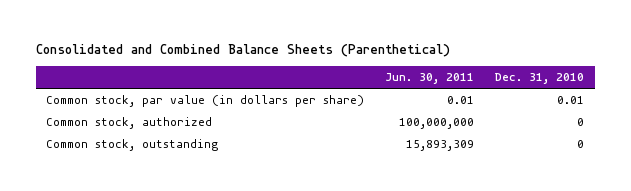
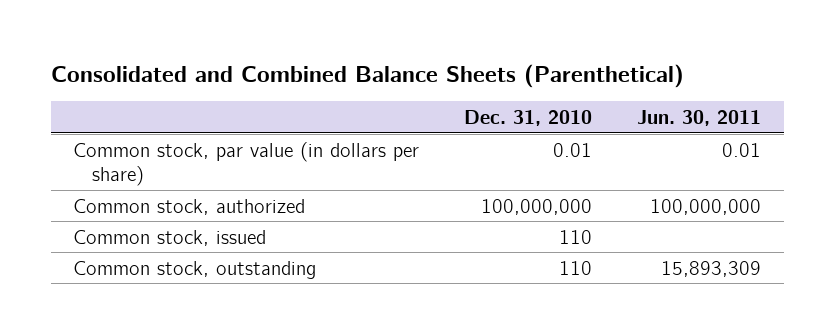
- | Jun. 30, 2011 | Dec. 31, 2010
+ | Dec. 31, 2010 | Jun. 30, 2011
- Common stock, authorized | 100,000,000 | 0
- Common stock, outstanding | 15,893,309 | 0
+ Common stock, authorized | 100,000,000 | 100,000,000
+ Common stock, issued | 110 |
+ Common stock, outstanding | 110 | 15,893,309

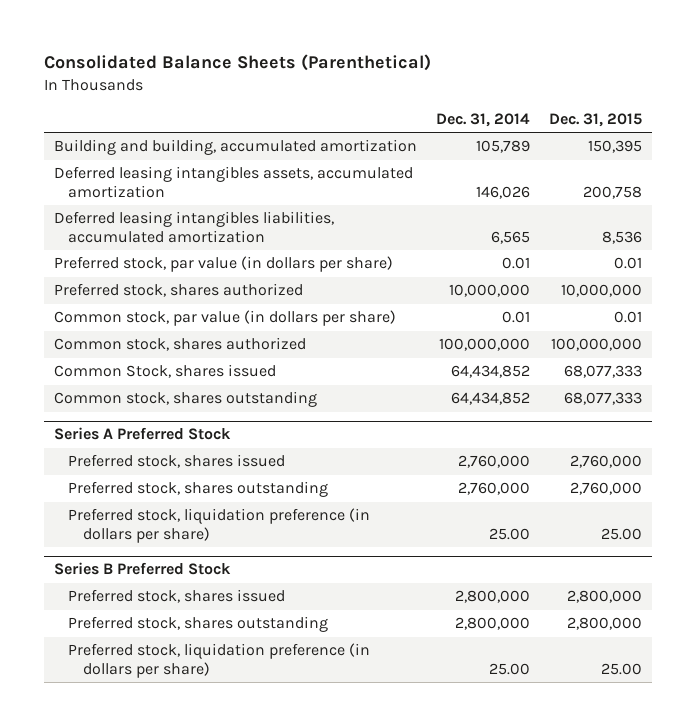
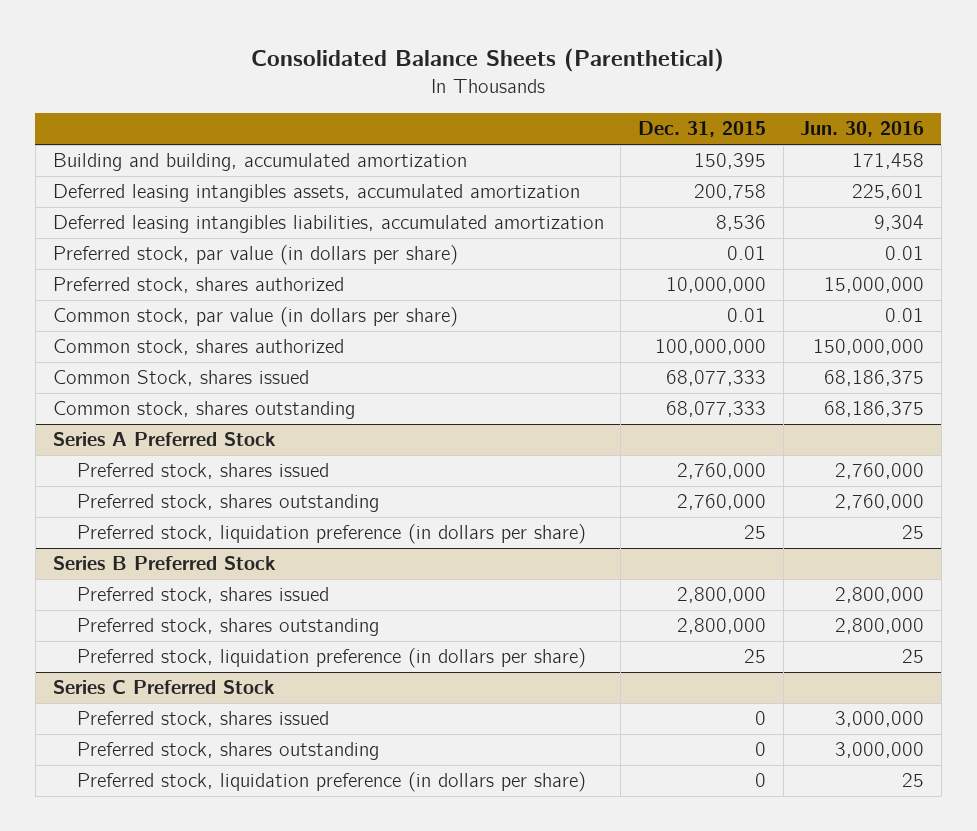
- | Dec. 31, 2014 | Dec. 31, 2015
+ | Dec. 31, 2015 | Jun. 30, 2016
@ Series A Preferred Stock
- Preferred stock, liquidation preference (in dollars per share) | 25.00 | 25.00
+ Preferred stock, liquidation preference (in dollars per share) | 25 | 25
@ Series B Preferred Stock
- Preferred stock, liquidation preference (in dollars per share) | 25.00 | 25.00
+ Preferred stock, liquidation preference (in dollars per share) | 25 | 25
+ Series C Preferred Stock
+ Preferred stock, shares issued | 0 | 3,000,000
+ Preferred stock, shares outstanding | 0 | 3,000,000
+ Preferred stock, liquidation preference (in dollars per share) | 0 | 25

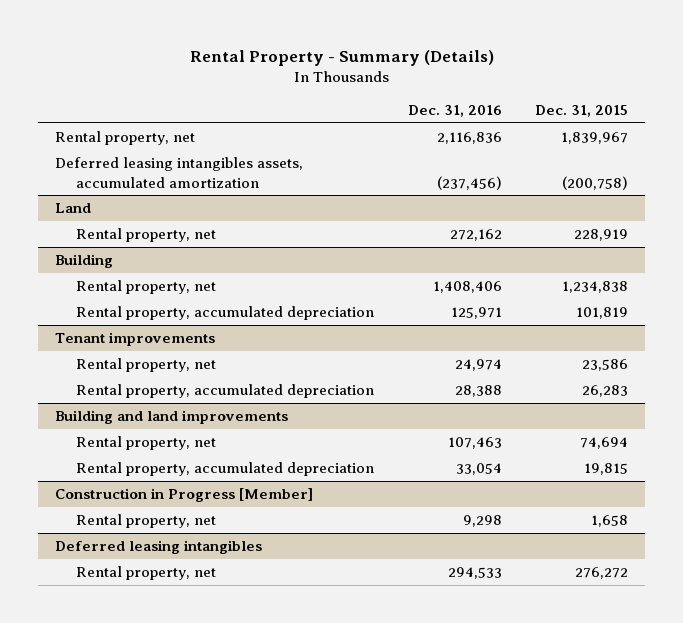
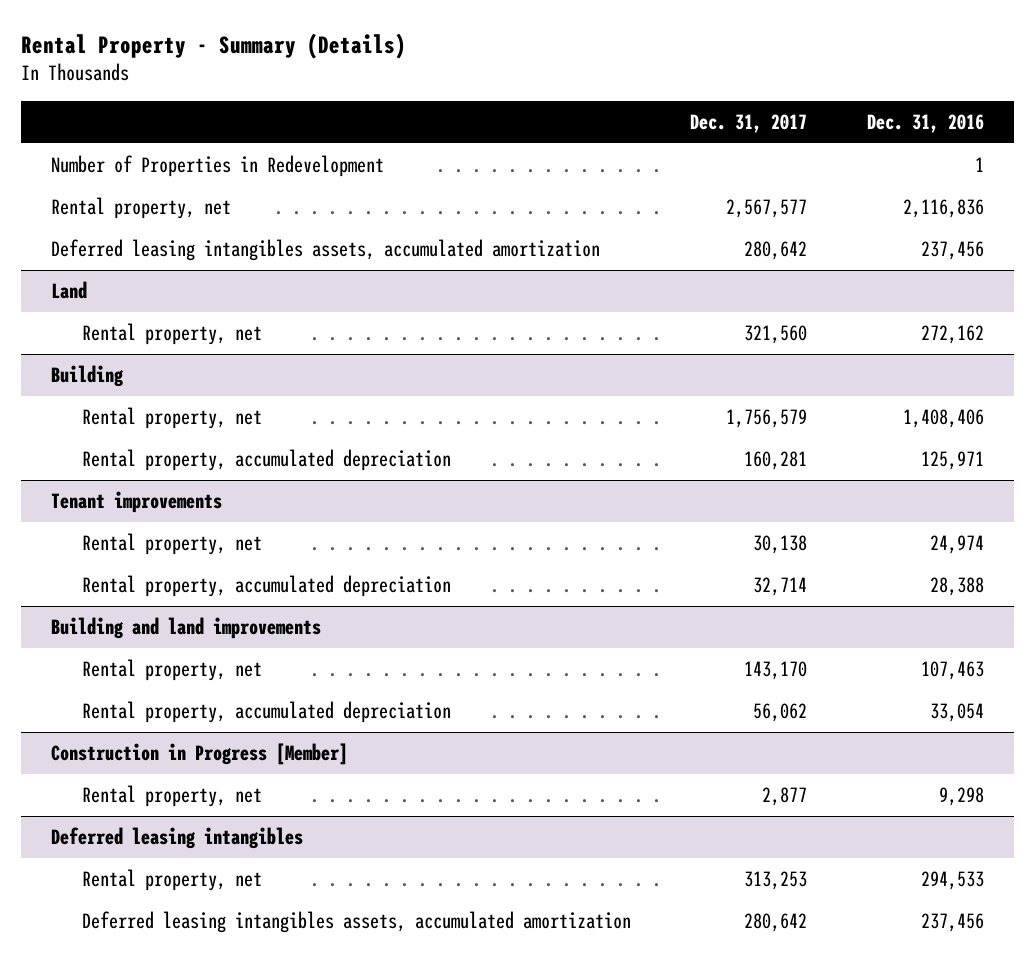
- | Dec. 31, 2016 | Dec. 31, 2015
+ | Dec. 31, 2017 | Dec. 31, 2016
+ Number of Properties in Redevelopment | | 1
- Deferred leasing intangibles assets, accumulated amortization | (237,456) | (200,758)
+ Deferred leasing intangibles assets, accumulated amortization | 280,642 | 237,456
@ Deferred leasing intangibles
+ Deferred leasing intangibles assets, accumulated amortization | 280,642 | 237,456

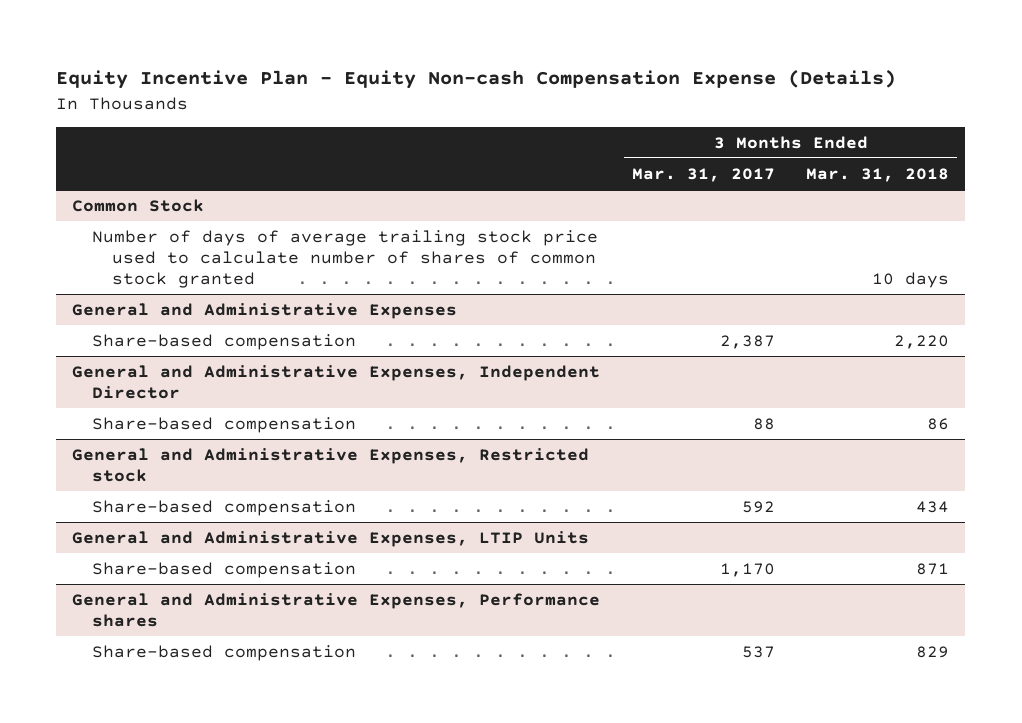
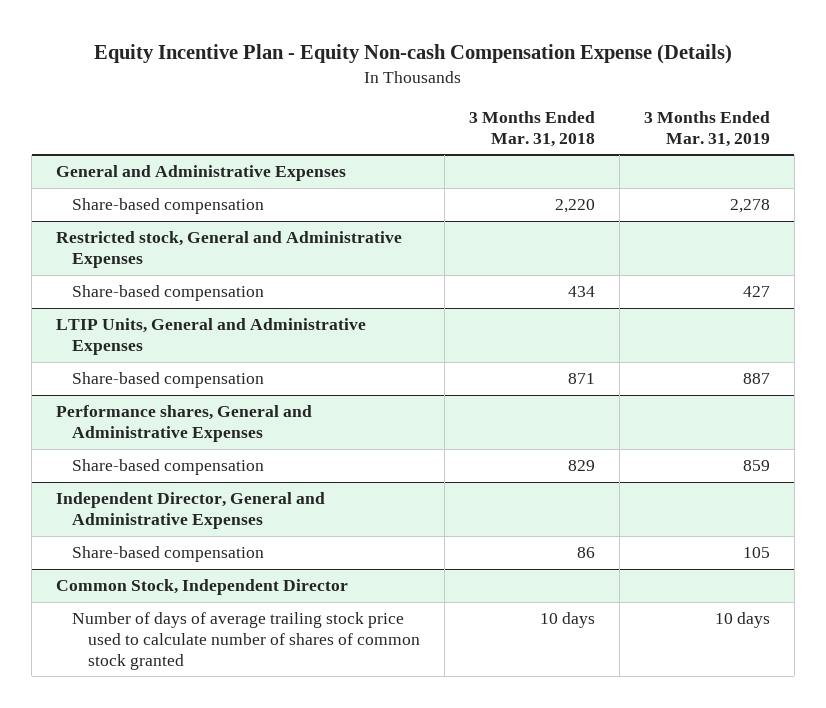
- | 3 Months Ended Mar. 31, 2017 | 3 Months Ended Mar. 31, 2018
+ | 3 Months Ended Mar. 31, 2018 | 3 Months Ended Mar. 31, 2019
- Common Stock
- Number of days of average trailing stock price used to calculate number of shares of common stock granted | | 10 days
- General and Administrative Expenses, Independent Director
- Share-based compensation | 88 | 86
- General and Administrative Expenses, Restricted stock
+ Restricted stock, General and Administrative Expenses
- General and Administrative Expenses, LTIP Units
+ LTIP Units, General and Administrative Expenses
- General and Administrative Expenses, Performance shares
+ Performance shares, General and Administrative Expenses
+ Independent Director, General and Administrative Expenses
+ Share-based compensation | 86 | 105
+ Common Stock, Independent Director
+ Number of days of average trailing stock price used to calculate number of shares of common stock granted | 10 days | 10 days

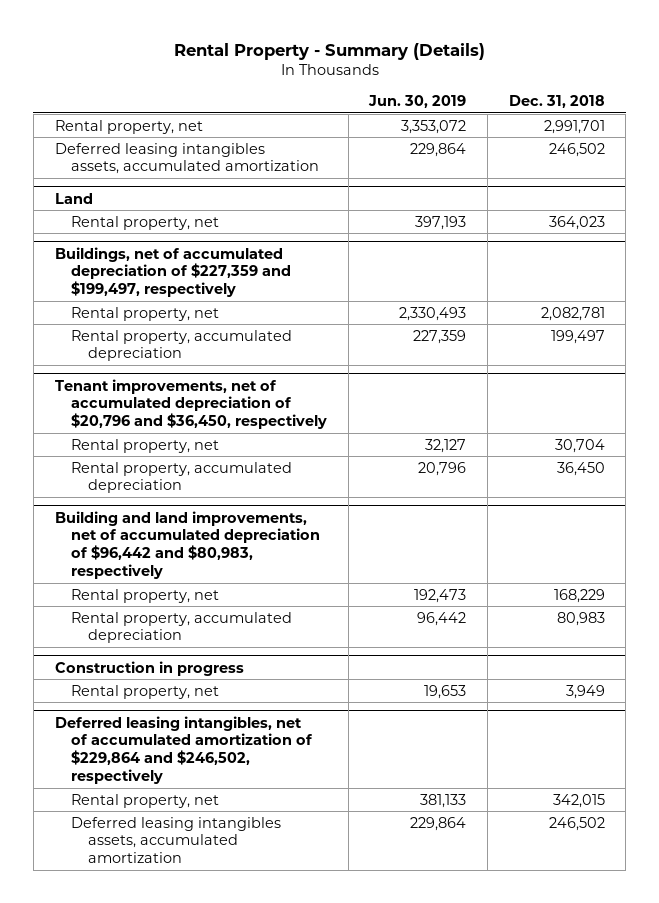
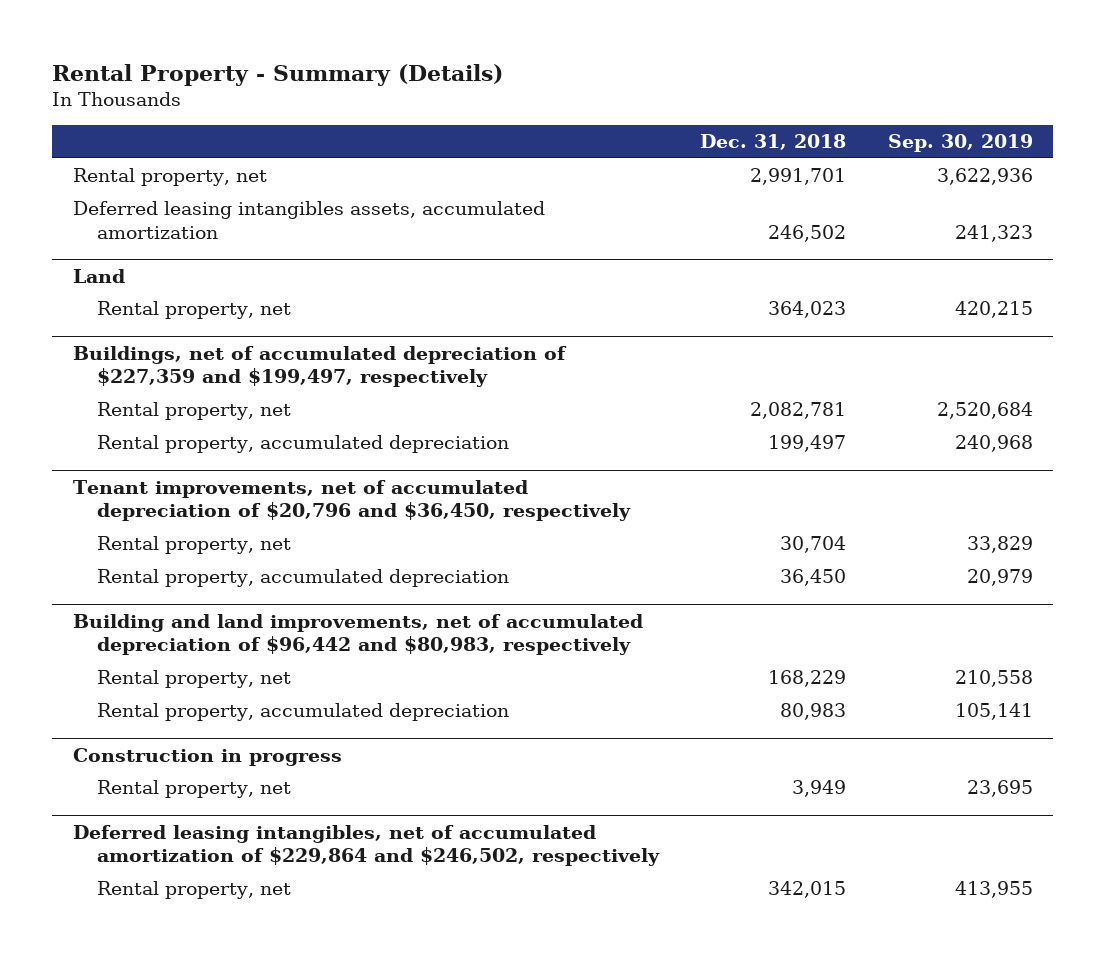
- | Jun. 30, 2019 | Dec. 31, 2018
+ | Dec. 31, 2018 | Sep. 30, 2019
@ Deferred leasing intangibles, net of accumulated amortization of $229,864 and $246,502, respectively
- Deferred leasing intangibles assets, accumulated amortization | 229,864 | 246,502

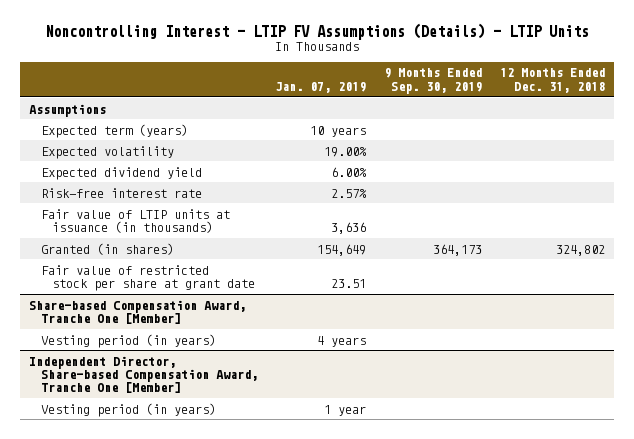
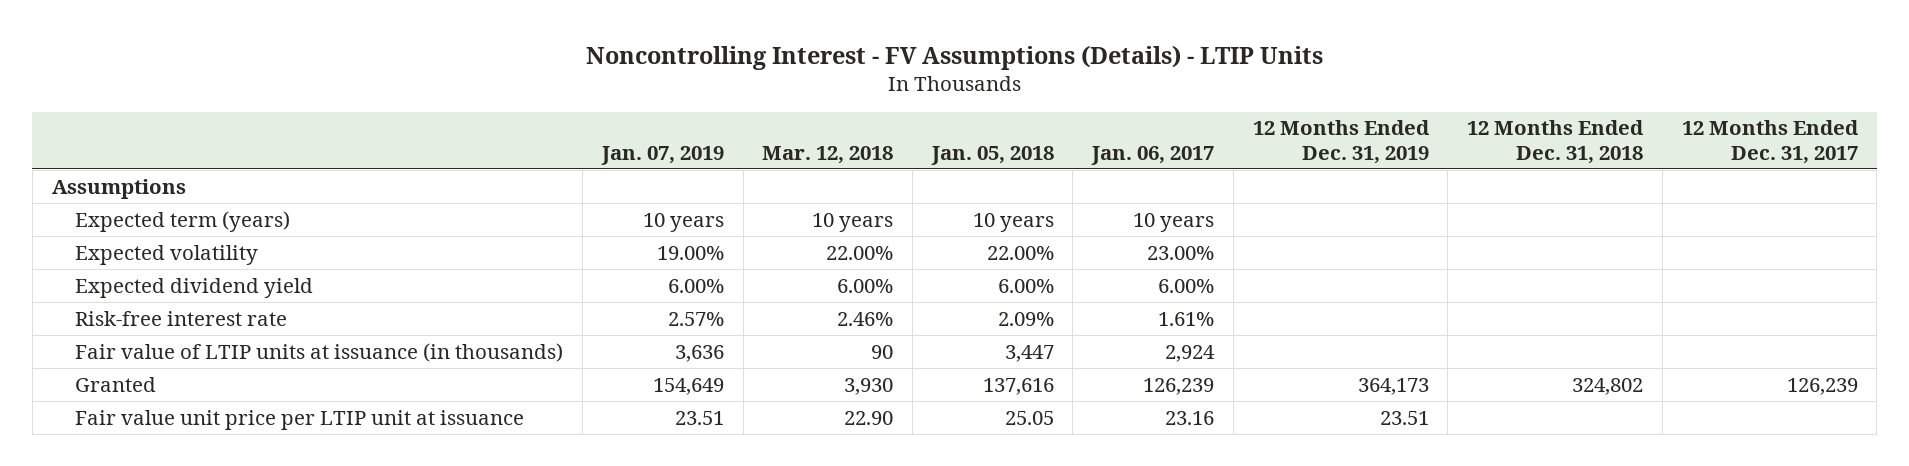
- Noncontrolling Interest - LTIP FV Assumptions (Details) - LTIP Units
+ Noncontrolling Interest - FV Assumptions (Details) - LTIP Units
- | Jan. 07, 2019 | 9 Months Ended Sep. 30, 2019 | 12 Months Ended Dec. 31, 2018
+ | Jan. 07, 2019 | Mar. 12, 2018 | Jan. 05, 2018 | Jan. 06, 2017 | 12 Months Ended Dec. 31, 2019 | 12 Months Ended Dec. 31, 2018 | 12 Months Ended Dec. 31, 2017
- Granted (in shares) | 154,649 | 364,173 | 324,802
- Fair value of restricted stock per share at grant date | 23.51 | |
- Share-based Compensation Award, Tranche One [Member]
- Vesting period (in years) | 4 years | |
- Independent Director, Share-based Compensation Award, Tranche One [Member]
- Vesting period (in years) | 1 year | |
+ Granted | 154,649 | 3,930 | 137,616 | 126,239 | 364,173 | 324,802 | 126,239
+ Fair value unit price per LTIP unit at issuance | 23.51 | 22.90 | 25.05 | 23.16 | 23.51 | |

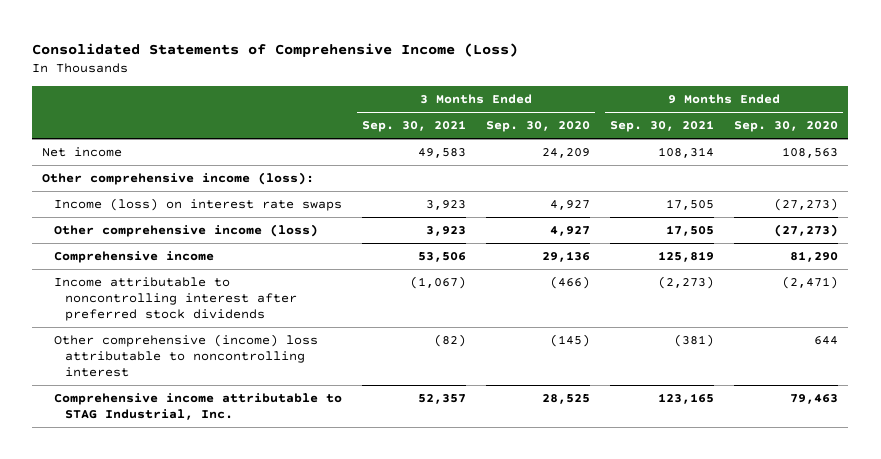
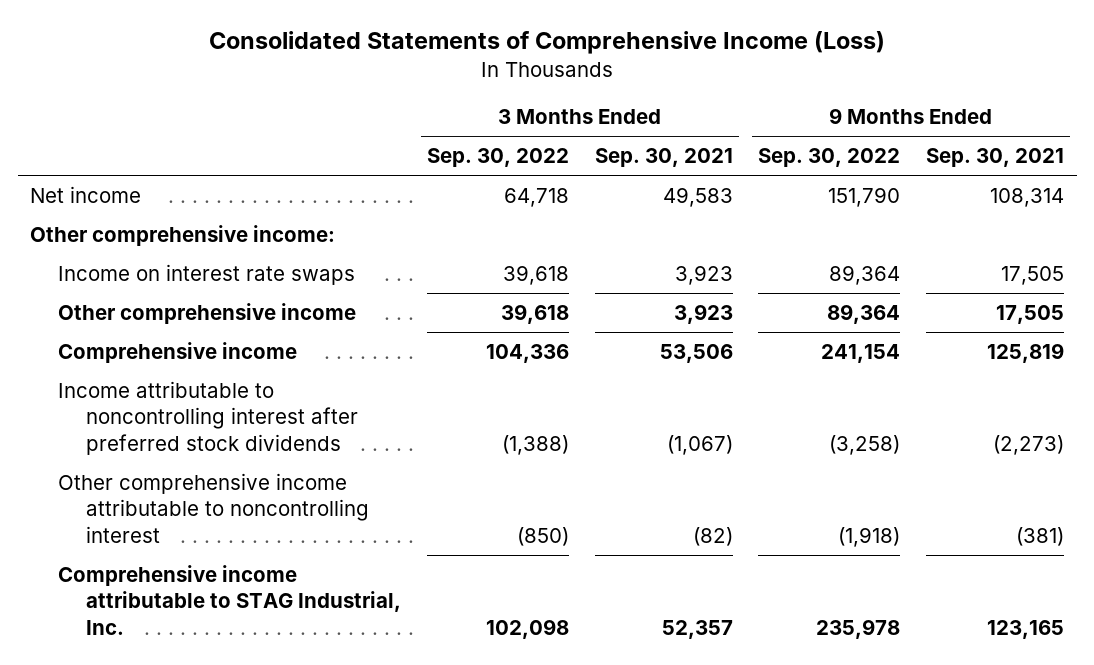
- | 3 Months Ended Sep. 30, 2021 | 3 Months Ended Sep. 30, 2020 | 9 Months Ended Sep. 30, 2021 | 9 Months Ended Sep. 30, 2020
+ | 3 Months Ended Sep. 30, 2022 | 3 Months Ended Sep. 30, 2021 | 9 Months Ended Sep. 30, 2022 | 9 Months Ended Sep. 30, 2021
- Other comprehensive income (loss):
- Income (loss) on interest rate swaps | 3,923 | 4,927 | 17,505 | (27,273)
- Other comprehensive income (loss) | 3,923 | 4,927 | 17,505 | (27,273)
+ Other comprehensive income:
+ Income on interest rate swaps | 39,618 | 3,923 | 89,364 | 17,505
+ Other comprehensive income | 39,618 | 3,923 | 89,364 | 17,505
- Other comprehensive (income) loss attributable to noncontrolling interest | (82) | (145) | (381) | 644
+ Other comprehensive income attributable to noncontrolling interest | (850) | (82) | (1,918) | (381)

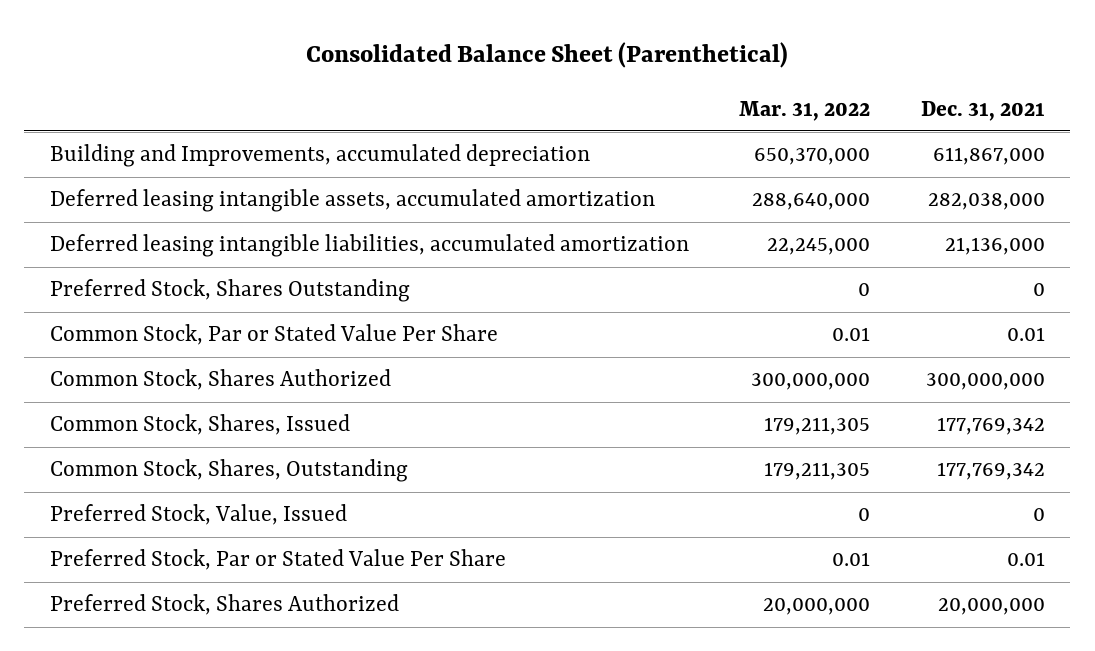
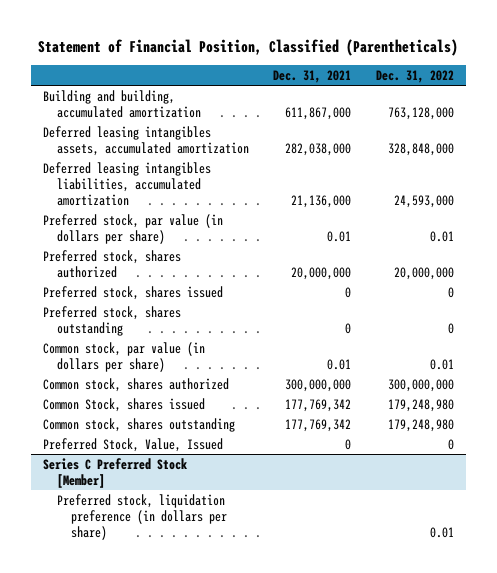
- Consolidated Balance Sheet (Parenthetical)
+ Statement of Financial Position, Classified (Parentheticals)
- | Mar. 31, 2022 | Dec. 31, 2021
+ | Dec. 31, 2021 | Dec. 31, 2022
- Building and Improvements, accumulated depreciation | 650,370,000 | 611,867,000
- Deferred leasing intangible assets, accumulated amortization | 288,640,000 | 282,038,000
- Deferred leasing intangible liabilities, accumulated amortization | 22,245,000 | 21,136,000
- Preferred Stock, Shares Outstanding | 0 | 0
- Common Stock, Par or Stated Value Per Share | 0.01 | 0.01
- Common Stock, Shares Authorized | 300,000,000 | 300,000,000
- Common Stock, Shares, Issued | 179,211,305 | 177,769,342
- Common Stock, Shares, Outstanding | 179,211,305 | 177,769,342
+ Building and building, accumulated amortization | 611,867,000 | 763,128,000
+ Deferred leasing intangibles assets, accumulated amortization | 282,038,000 | 328,848,000
+ Deferred leasing intangibles liabilities, accumulated amortization | 21,136,000 | 24,593,000
+ Preferred stock, par value (in dollars per share) | 0.01 | 0.01
+ Preferred stock, shares authorized | 20,000,000 | 20,000,000
+ Preferred stock, shares issued | 0 | 0
+ Preferred stock, shares outstanding | 0 | 0
+ Common stock, par value (in dollars per share) | 0.01 | 0.01
+ Common stock, shares authorized | 300,000,000 | 300,000,000
+ Common Stock, shares issued | 177,769,342 | 179,248,980
+ Common stock, shares outstanding | 177,769,342 | 179,248,980
- Preferred Stock, Par or Stated Value Per Share | 0.01 | 0.01
- Preferred Stock, Shares Authorized | 20,000,000 | 20,000,000
+ Series C Preferred Stock [Member]
+ Preferred stock, liquidation preference (in dollars per share) | | 0.01

